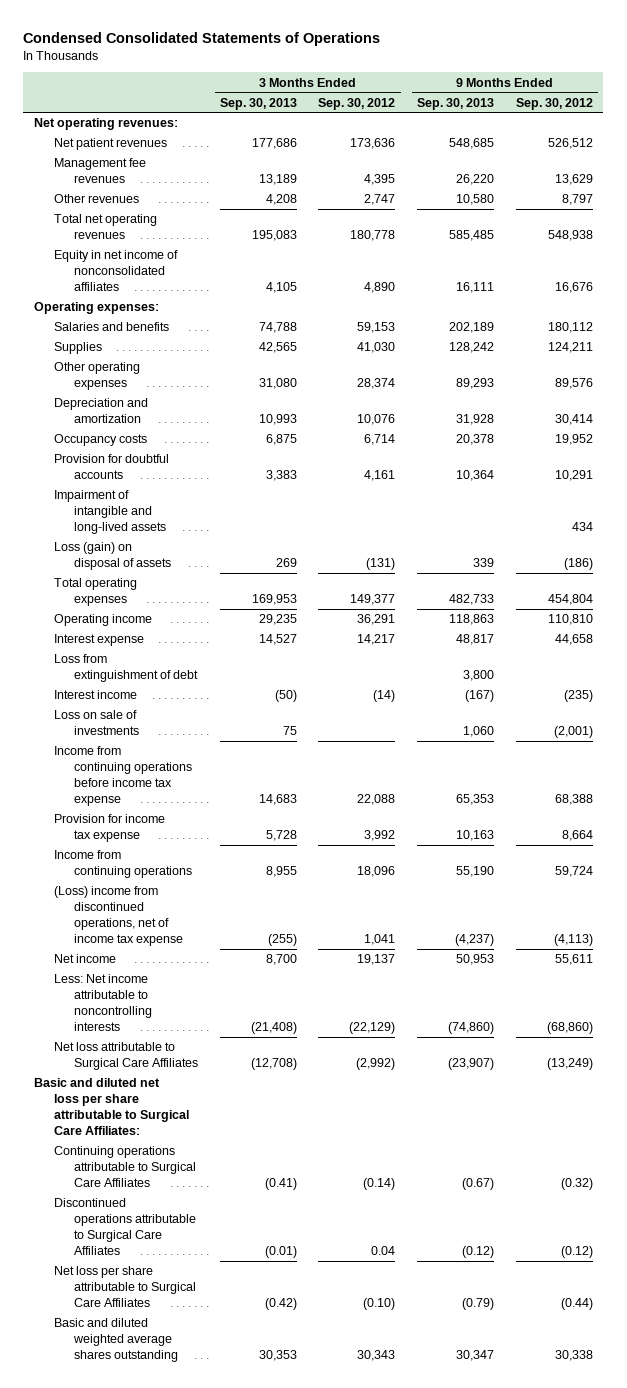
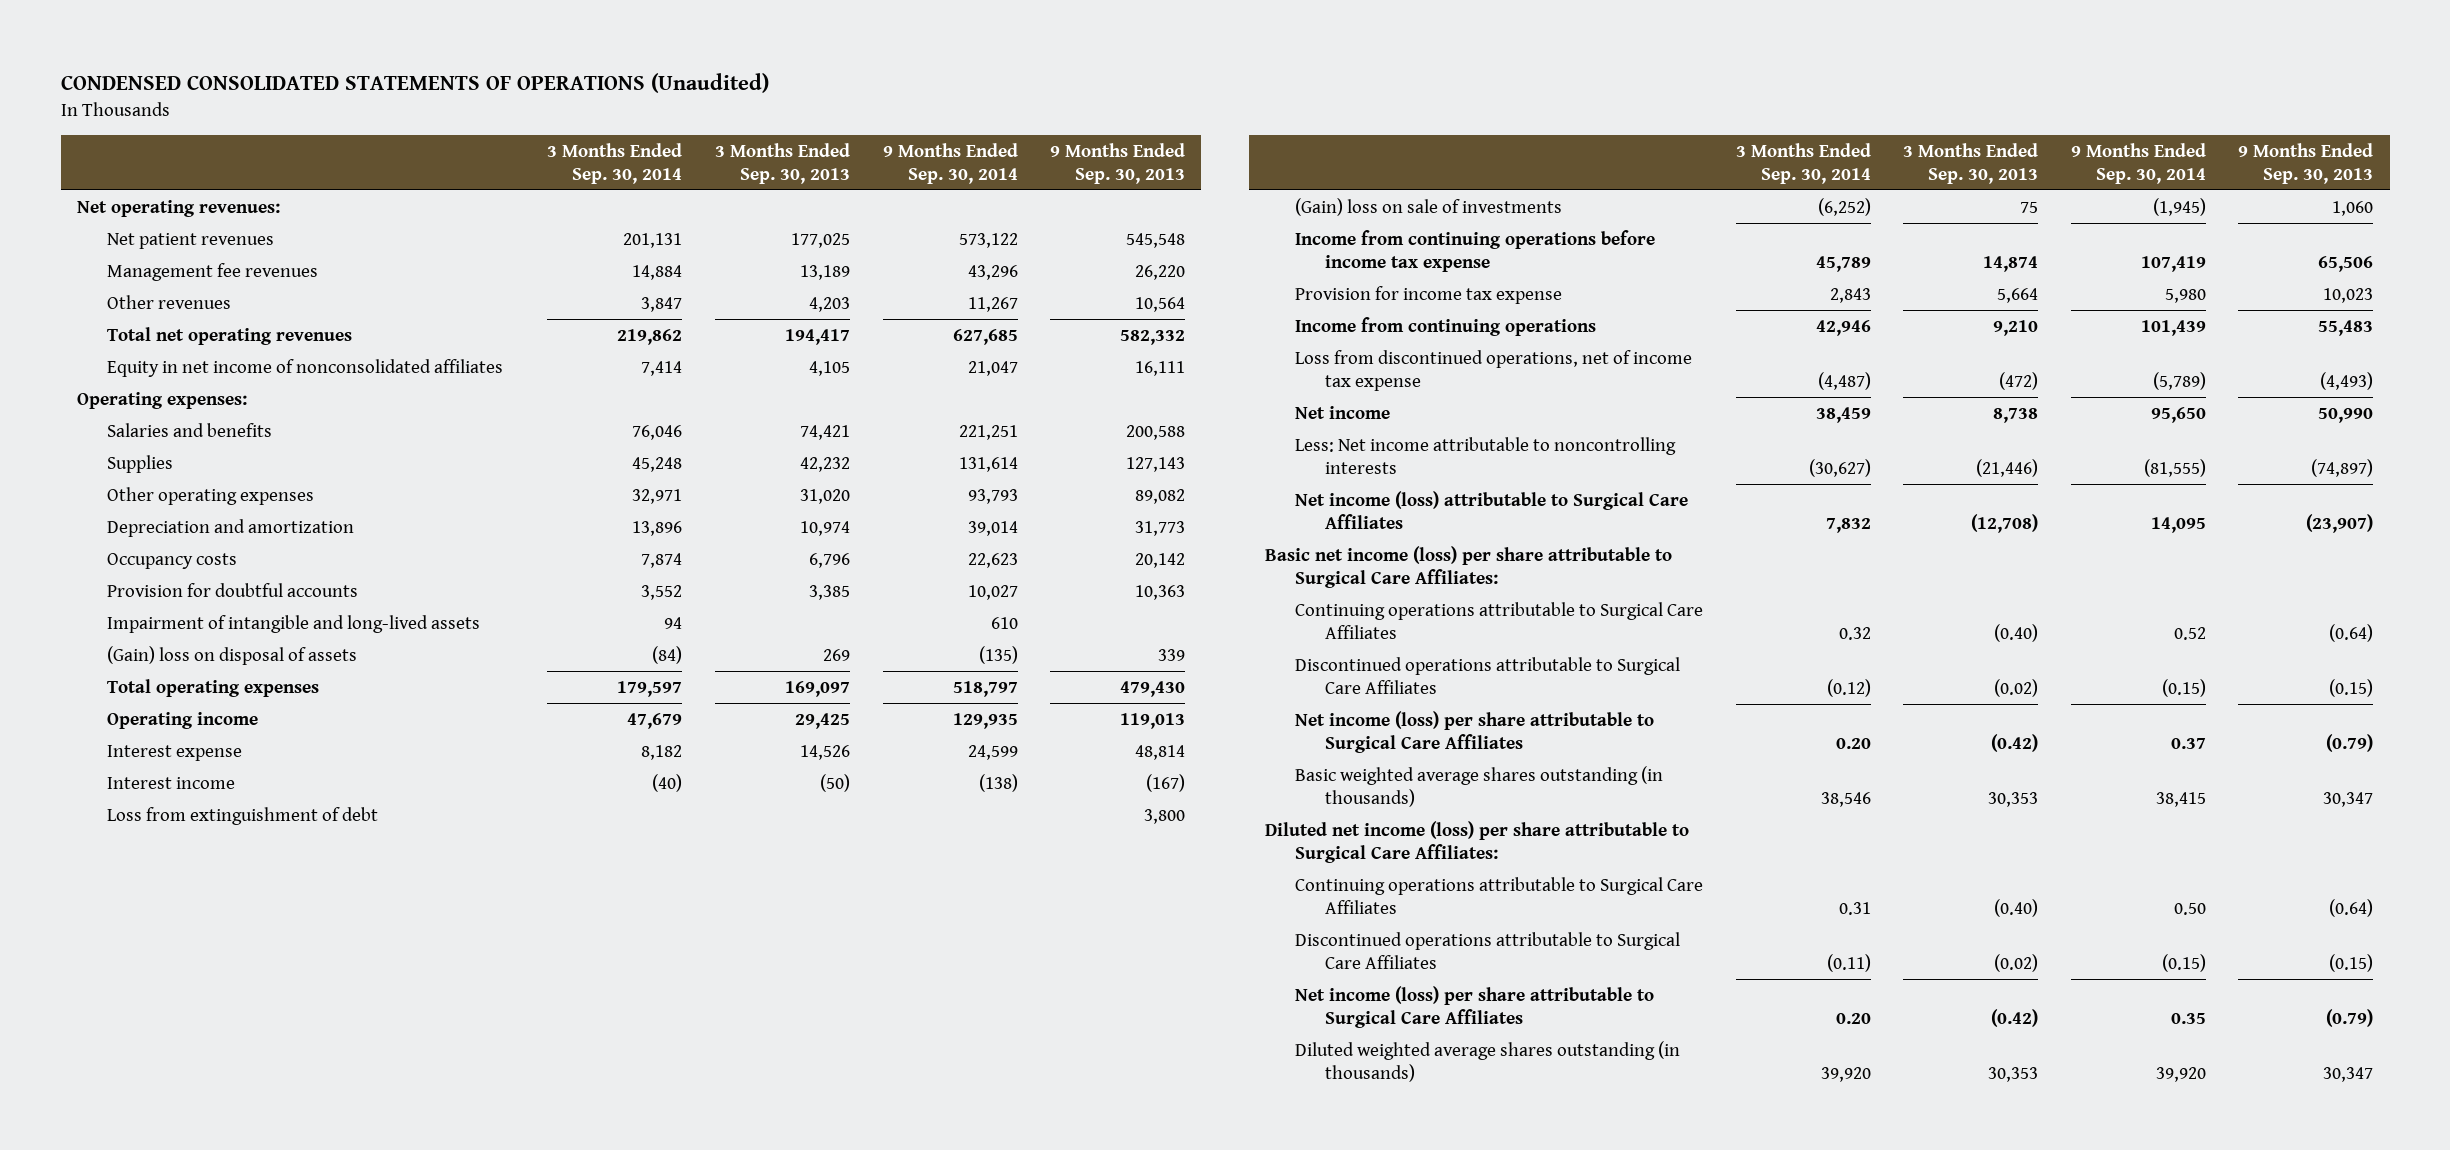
- Condensed Consolidated Statements of Operations
+ CONDENSED CONSOLIDATED STATEMENTS OF OPERATIONS (Unaudited)
- | 3 Months Ended Sep. 30, 2013 | 3 Months Ended Sep. 30, 2012 | 9 Months Ended Sep. 30, 2013 | 9 Months Ended Sep. 30, 2012
+ | 3 Months Ended Sep. 30, 2014 | 3 Months Ended Sep. 30, 2013 | 9 Months Ended Sep. 30, 2014 | 9 Months Ended Sep. 30, 2013
- Net patient revenues | 177,686 | 173,636 | 548,685 | 526,512
+ Net patient revenues | 201,131 | 177,025 | 573,122 | 545,548
- Other revenues | 4,208 | 2,747 | 10,580 | 8,797
- Total net operating revenues | 195,083 | 180,778 | 585,485 | 548,938
+ Other revenues | 3,847 | 4,203 | 11,267 | 10,564
+ Total net operating revenues | 219,862 | 194,417 | 627,685 | 582,332
- Salaries and benefits | 74,788 | 59,153 | 202,189 | 180,112
- Supplies | 42,565 | 41,030 | 128,242 | 124,211
- Other operating expenses | 31,080 | 28,374 | 89,293 | 89,576
- Depreciation and amortization | 10,993 | 10,076 | 31,928 | 30,414
- Occupancy costs | 6,875 | 6,714 | 20,378 | 19,952
- Provision for doubtful accounts | 3,383 | 4,161 | 10,364 | 10,291
+ Salaries and benefits | 76,046 | 74,421 | 221,251 | 200,588
+ Supplies | 45,248 | 42,232 | 131,614 | 127,143
+ Other operating expenses | 32,971 | 31,020 | 93,793 | 89,082
+ Depreciation and amortization | 13,896 | 10,974 | 39,014 | 31,773
+ Occupancy costs | 7,874 | 6,796 | 22,623 | 20,142
+ Provision for doubtful accounts | 3,552 | 3,385 | 10,027 | 10,363
- Loss (gain) on disposal of assets | 269 | (131) | 339 | (186)
- Total operating expenses | 169,953 | 149,377 | 482,733 | 454,804
- Operating income | 29,235 | 36,291 | 118,863 | 110,810
- Interest expense | 14,527 | 14,217 | 48,817 | 44,658
+ (Gain) loss on disposal of assets | (84) | 269 | (135) | 339
+ Total operating expenses | 179,597 | 169,097 | 518,797 | 479,430
+ Operating income | 47,679 | 29,425 | 129,935 | 119,013
+ Interest expense | 8,182 | 14,526 | 24,599 | 48,814
- Loss on sale of investments | 75 | | 1,060 | (2,001)
- Income from continuing operations before income tax expense | 14,683 | 22,088 | 65,353 | 68,388
- Provision for income tax expense | 5,728 | 3,992 | 10,163 | 8,664
- Income from continuing operations | 8,955 | 18,096 | 55,190 | 59,724
- (Loss) income from discontinued operations, net of income tax expense | (255) | 1,041 | (4,237) | (4,113)
- Net income | 8,700 | 19,137 | 50,953 | 55,611
- Less: Net income attributable to noncontrolling interests | (21,408) | (22,129) | (74,860) | (68,860)
- Net loss attributable to Surgical Care Affiliates | (12,708) | (2,992) | (23,907) | (13,249)
- Basic and diluted net loss per share attributable to Surgical Care Affiliates:
- Continuing operations attributable to Surgical Care Affiliates | (0.41) | (0.14) | (0.67) | (0.32)
- Discontinued operations attributable to Surgical Care Affiliates | (0.01) | 0.04 | (0.12) | (0.12)
- Net loss per share attributable to Surgical Care Affiliates | (0.42) | (0.10) | (0.79) | (0.44)
- Basic and diluted weighted average shares outstanding | 30,353 | 30,343 | 30,347 | 30,338
moved down: Loss from extinguishment of debt | | | | 3,800
+ (Gain) loss on sale of investments | (6,252) | 75 | (1,945) | 1,060
+ Income from continuing operations before income tax expense | 45,789 | 14,874 | 107,419 | 65,506
+ Provision for income tax expense | 2,843 | 5,664 | 5,980 | 10,023
+ Income from continuing operations | 42,946 | 9,210 | 101,439 | 55,483
+ Loss from discontinued operations, net of income tax expense | (4,487) | (472) | (5,789) | (4,493)
+ Net income | 38,459 | 8,738 | 95,650 | 50,990
+ Less: Net income attributable to noncontrolling interests | (30,627) | (21,446) | (81,555) | (74,897)
+ Net income (loss) attributable to Surgical Care Affiliates | 7,832 | (12,708) | 14,095 | (23,907)
+ Basic net income (loss) per share attributable to Surgical Care Affiliates:
+ Continuing operations attributable to Surgical Care Affiliates | 0.32 | (0.40) | 0.52 | (0.64)
+ Discontinued operations attributable to Surgical Care Affiliates | (0.12) | (0.02) | (0.15) | (0.15)
+ Net income (loss) per share attributable to Surgical Care Affiliates | 0.20 | (0.42) | 0.37 | (0.79)
+ Basic weighted average shares outstanding (in thousands) | 38,546 | 30,353 | 38,415 | 30,347
+ Diluted net income (loss) per share attributable to Surgical Care Affiliates:
+ Continuing operations attributable to Surgical Care Affiliates | 0.31 | (0.40) | 0.50 | (0.64)
+ Discontinued operations attributable to Surgical Care Affiliates | (0.11) | (0.02) | (0.15) | (0.15)
+ Net income (loss) per share attributable to Surgical Care Affiliates | 0.20 | (0.42) | 0.35 | (0.79)
+ Diluted weighted average shares outstanding (in thousands) | 39,920 | 30,353 | 39,920 | 30,347

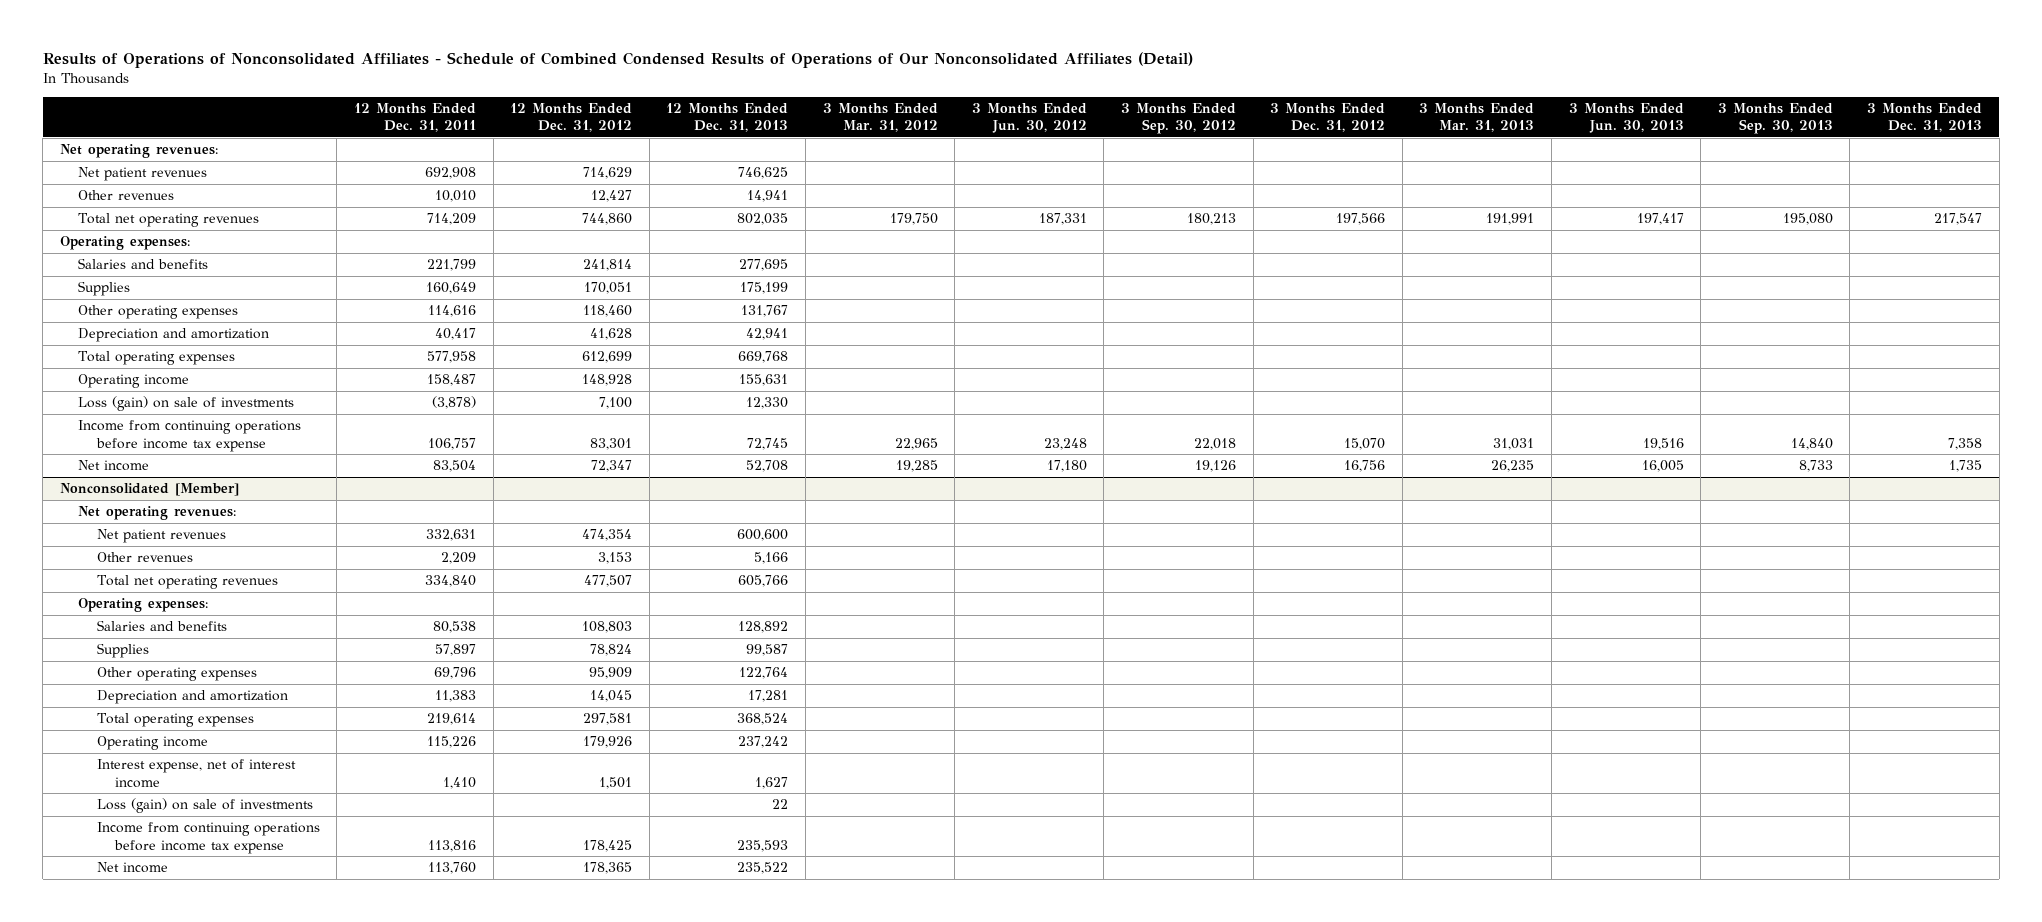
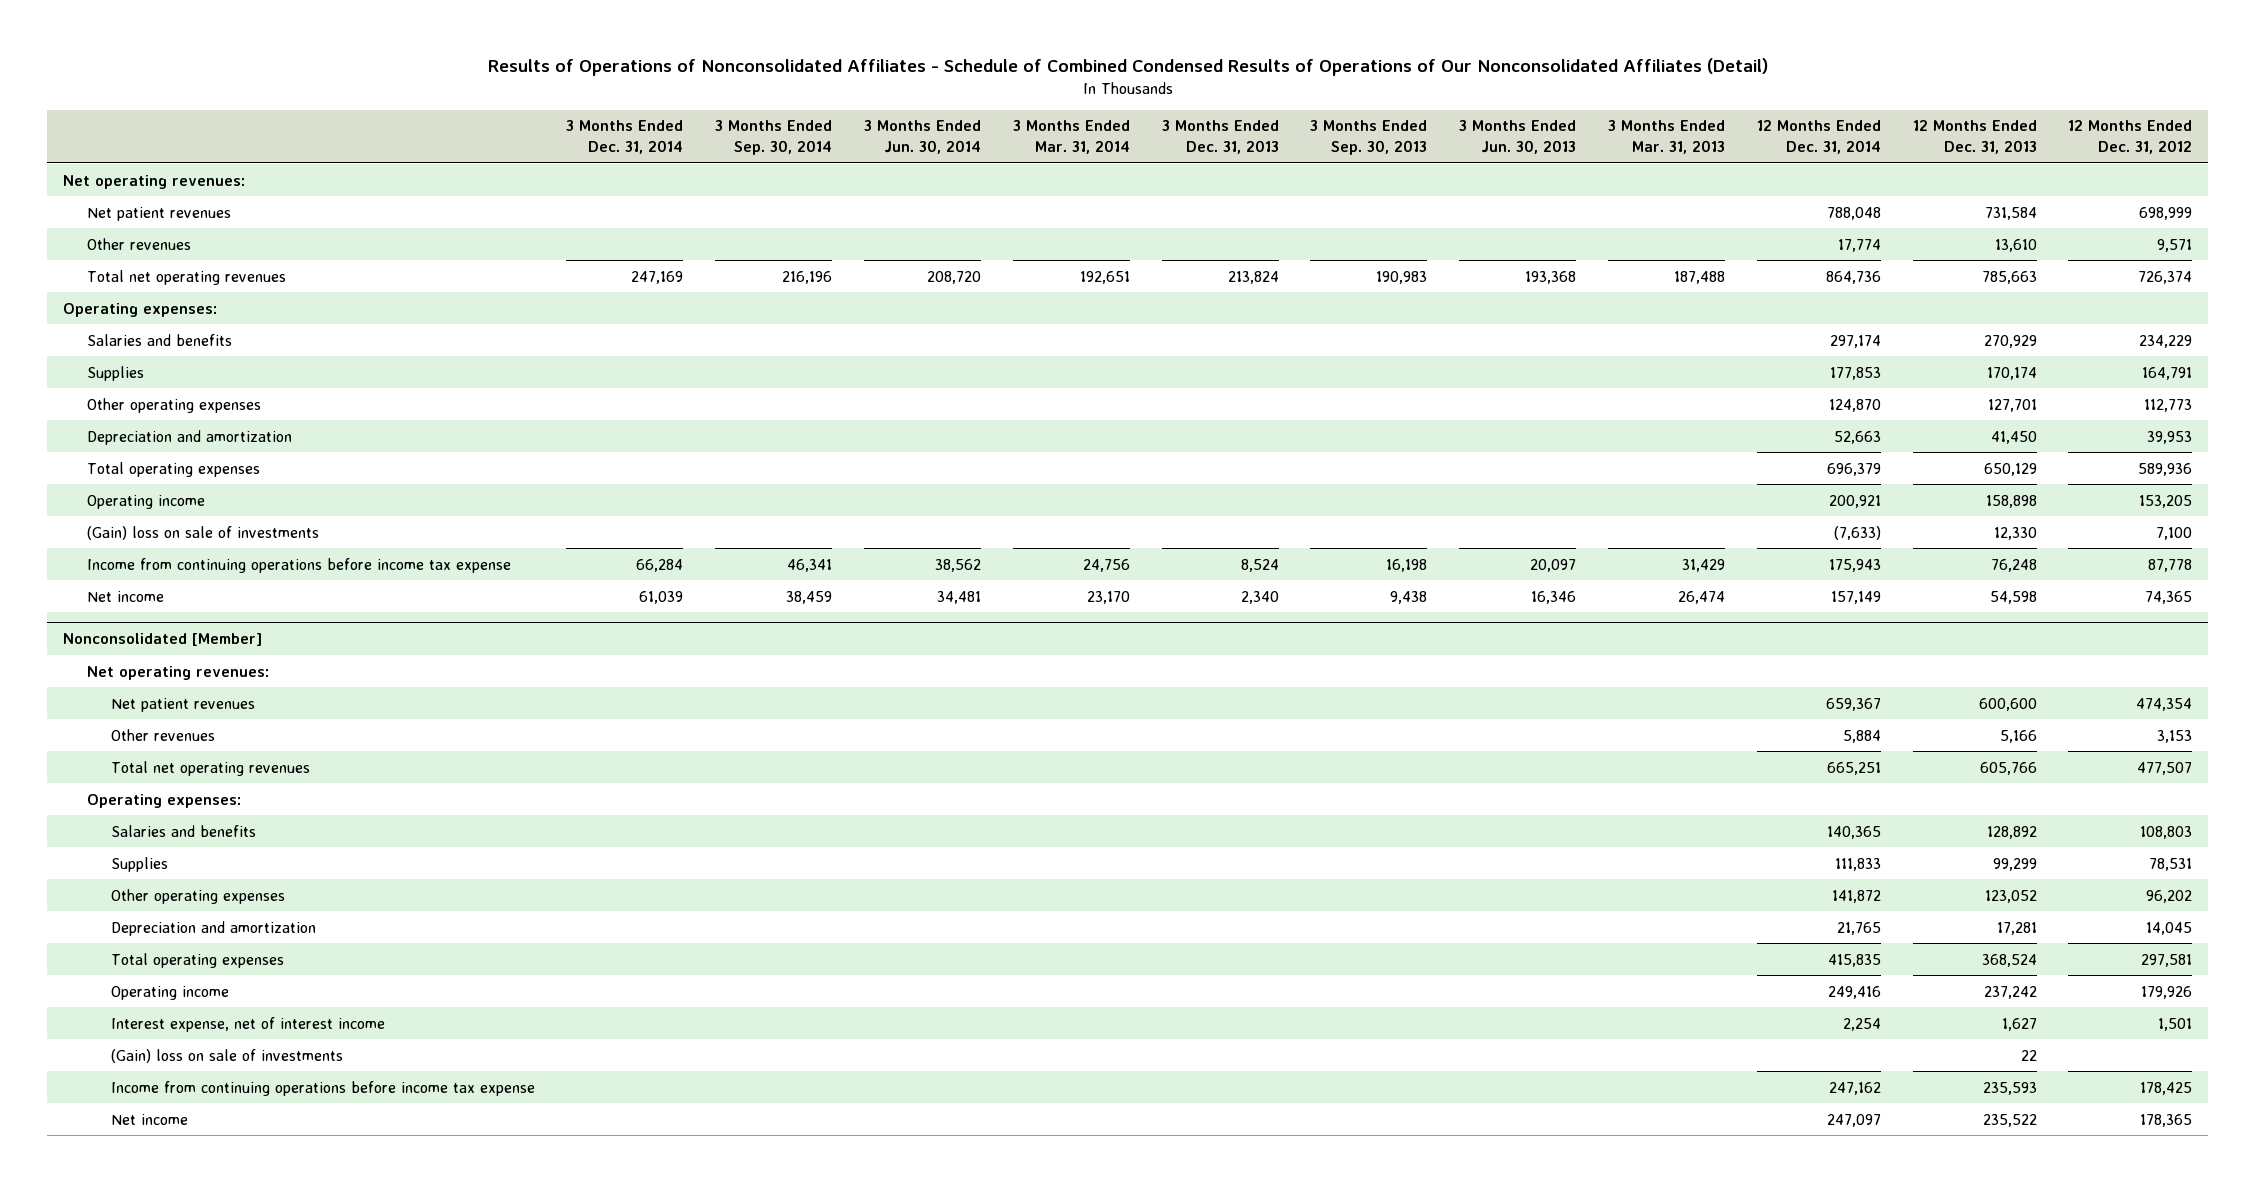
- | 12 Months Ended Dec. 31, 2011 | 12 Months Ended Dec. 31, 2012 | 12 Months Ended Dec. 31, 2013 | 3 Months Ended Mar. 31, 2012 | 3 Months Ended Jun. 30, 2012 | 3 Months Ended Sep. 30, 2012 | 3 Months Ended Dec. 31, 2012 | 3 Months Ended Mar. 31, 2013 | 3 Months Ended Jun. 30, 2013 | 3 Months Ended Sep. 30, 2013 | 3 Months Ended Dec. 31, 2013
+ | 3 Months Ended Dec. 31, 2014 | 3 Months Ended Sep. 30, 2014 | 3 Months Ended Jun. 30, 2014 | 3 Months Ended Mar. 31, 2014 | 3 Months Ended Dec. 31, 2013 | 3 Months Ended Sep. 30, 2013 | 3 Months Ended Jun. 30, 2013 | 3 Months Ended Mar. 31, 2013 | 12 Months Ended Dec. 31, 2014 | 12 Months Ended Dec. 31, 2013 | 12 Months Ended Dec. 31, 2012
- Net patient revenues | 692,908 | 714,629 | 746,625 | | | | | | | |
- Other revenues | 10,010 | 12,427 | 14,941 | | | | | | | |
- Total net operating revenues | 714,209 | 744,860 | 802,035 | 179,750 | 187,331 | 180,213 | 197,566 | 191,991 | 197,417 | 195,080 | 217,547
+ Net patient revenues | | | | | | | | | 788,048 | 731,584 | 698,999
+ Other revenues | | | | | | | | | 17,774 | 13,610 | 9,571
+ Total net operating revenues | 247,169 | 216,196 | 208,720 | 192,651 | 213,824 | 190,983 | 193,368 | 187,488 | 864,736 | 785,663 | 726,374
- Salaries and benefits | 221,799 | 241,814 | 277,695 | | | | | | | |
- Supplies | 160,649 | 170,051 | 175,199 | | | | | | | |
- Other operating expenses | 114,616 | 118,460 | 131,767 | | | | | | | |
- Depreciation and amortization | 40,417 | 41,628 | 42,941 | | | | | | | |
- Total operating expenses | 577,958 | 612,699 | 669,768 | | | | | | | |
- Operating income | 158,487 | 148,928 | 155,631 | | | | | | | |
- Loss (gain) on sale of investments | (3,878) | 7,100 | 12,330 | | | | | | | |
- Income from continuing operations before income tax expense | 106,757 | 83,301 | 72,745 | 22,965 | 23,248 | 22,018 | 15,070 | 31,031 | 19,516 | 14,840 | 7,358
- Net income | 83,504 | 72,347 | 52,708 | 19,285 | 17,180 | 19,126 | 16,756 | 26,235 | 16,005 | 8,733 | 1,735
+ Salaries and benefits | | | | | | | | | 297,174 | 270,929 | 234,229
+ Supplies | | | | | | | | | 177,853 | 170,174 | 164,791
+ Other operating expenses | | | | | | | | | 124,870 | 127,701 | 112,773
+ Depreciation and amortization | | | | | | | | | 52,663 | 41,450 | 39,953
+ Total operating expenses | | | | | | | | | 696,379 | 650,129 | 589,936
+ Operating income | | | | | | | | | 200,921 | 158,898 | 153,205
+ (Gain) loss on sale of investments | | | | | | | | | (7,633) | 12,330 | 7,100
+ Income from continuing operations before income tax expense | 66,284 | 46,341 | 38,562 | 24,756 | 8,524 | 16,198 | 20,097 | 31,429 | 175,943 | 76,248 | 87,778
+ Net income | 61,039 | 38,459 | 34,481 | 23,170 | 2,340 | 9,438 | 16,346 | 26,474 | 157,149 | 54,598 | 74,365
@ Nonconsolidated [Member]
- Supplies | 57,897 | 78,824 | 99,587 | | | | | | | |
- Other operating expenses | 69,796 | 95,909 | 122,764 | | | | | | | |
+ Supplies | | | | | | | | | 111,833 | 99,299 | 78,531
+ Other operating expenses | | | | | | | | | 141,872 | 123,052 | 96,202
- Loss (gain) on sale of investments | | | 22 | | | | | | | |
+ (Gain) loss on sale of investments | | | | | | | | | | 22 |

